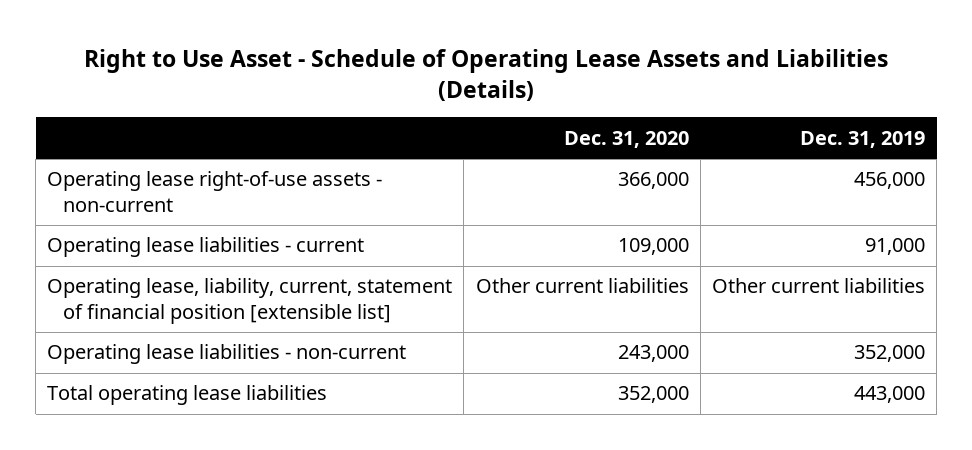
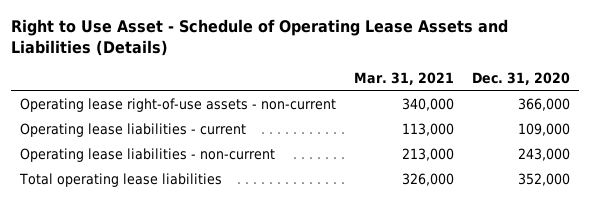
- | Dec. 31, 2020 | Dec. 31, 2019
+ | Mar. 31, 2021 | Dec. 31, 2020
- Operating lease, liability, current, statement of financial position [extensible list] | Other current liabilities | Other current liabilities

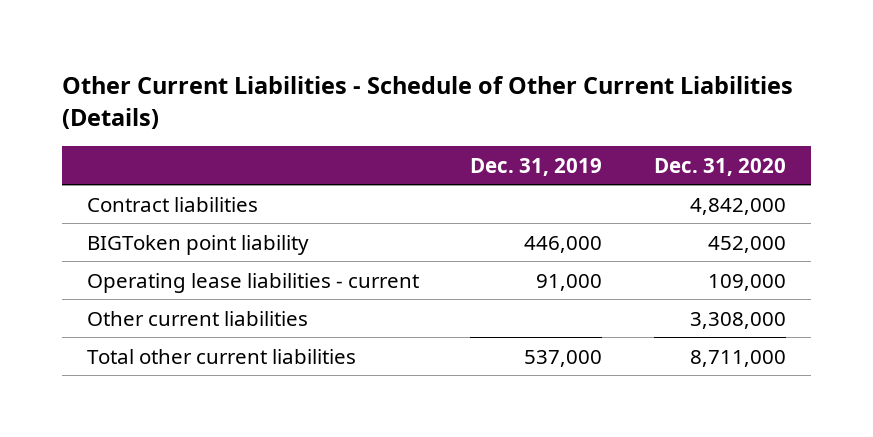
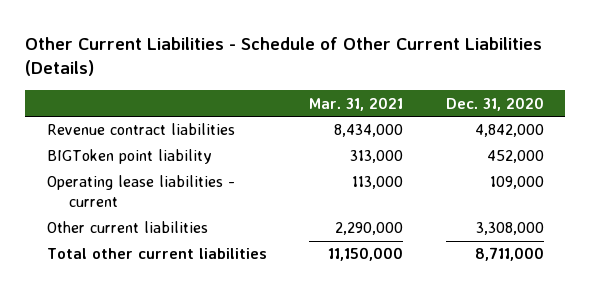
- | Dec. 31, 2019 | Dec. 31, 2020
+ | Mar. 31, 2021 | Dec. 31, 2020
- Contract liabilities | | 4,842,000
+ Revenue contract liabilities | 8,434,000 | 4,842,000

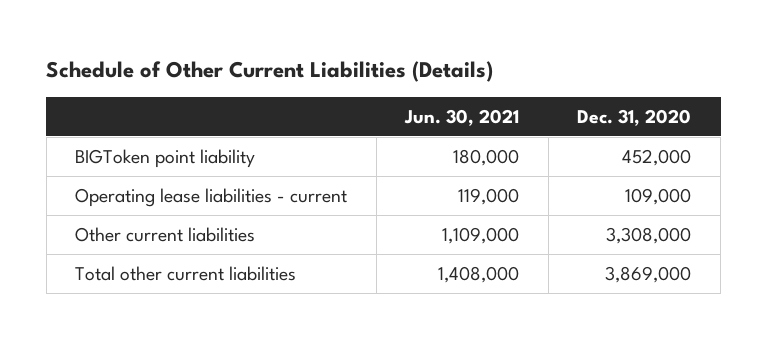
- Other Current Liabilities - Schedule of Other Current Liabilities (Details)
+ Schedule of Other Current Liabilities (Details)
- | Mar. 31, 2021 | Dec. 31, 2020
+ | Jun. 30, 2021 | Dec. 31, 2020
- Revenue contract liabilities | 8,434,000 | 4,842,000
- Total other current liabilities | 11,150,000 | 8,711,000
+ Total other current liabilities | 1,408,000 | 3,869,000

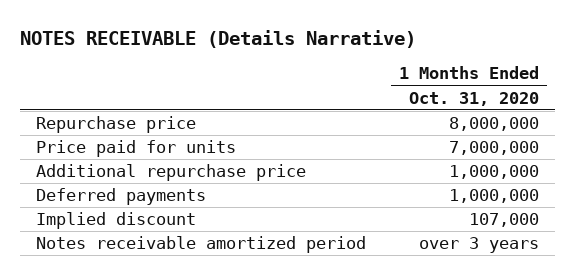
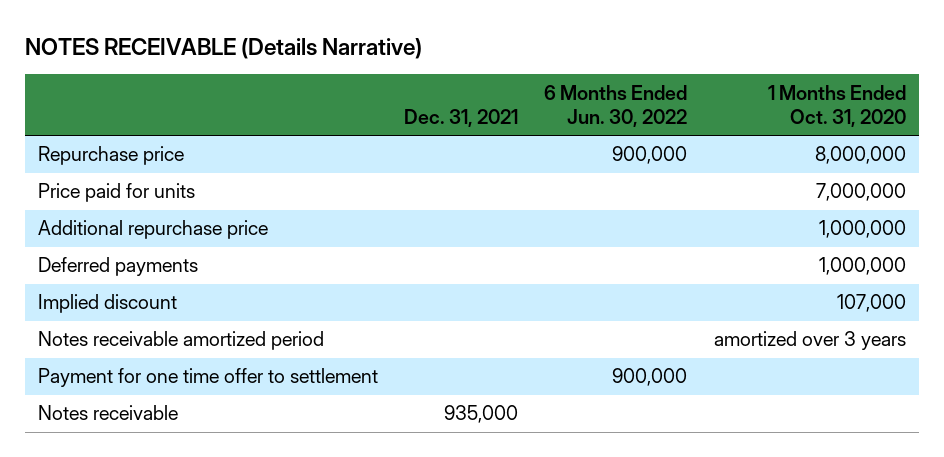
- | 1 Months Ended Oct. 31, 2020
+ | Dec. 31, 2021 | 6 Months Ended Jun. 30, 2022 | 1 Months Ended Oct. 31, 2020
- Notes receivable amortized period | over 3 years
+ Notes receivable amortized period | | | amortized over 3 years
+ Payment for one time offer to settlement | | 900,000 |
+ Notes receivable | 935,000 | |

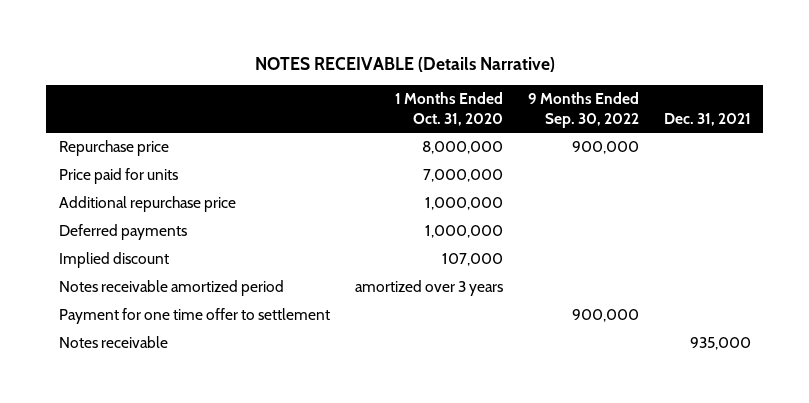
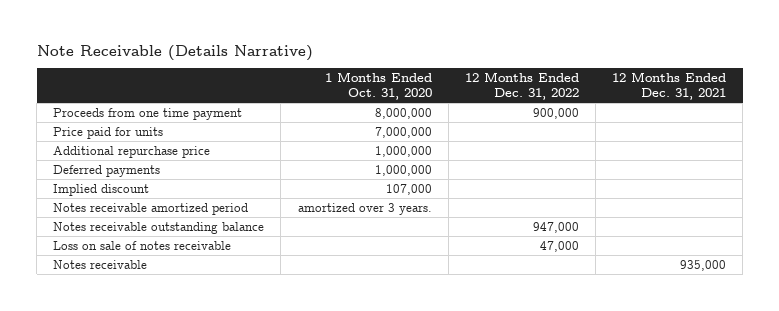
- NOTES RECEIVABLE (Details Narrative)
+ Note Receivable (Details Narrative)
- | 1 Months Ended Oct. 31, 2020 | 9 Months Ended Sep. 30, 2022 | Dec. 31, 2021
+ | 1 Months Ended Oct. 31, 2020 | 12 Months Ended Dec. 31, 2022 | 12 Months Ended Dec. 31, 2021
- Repurchase price | 8,000,000 | 900,000 |
+ Proceeds from one time payment | 8,000,000 | 900,000 |
- Notes receivable amortized period | amortized over 3 years | |
- Payment for one time offer to settlement | | 900,000 |
+ Notes receivable amortized period | amortized over 3 years. | |
+ Notes receivable outstanding balance | | 947,000 |
+ Loss on sale of notes receivable | | 47,000 |

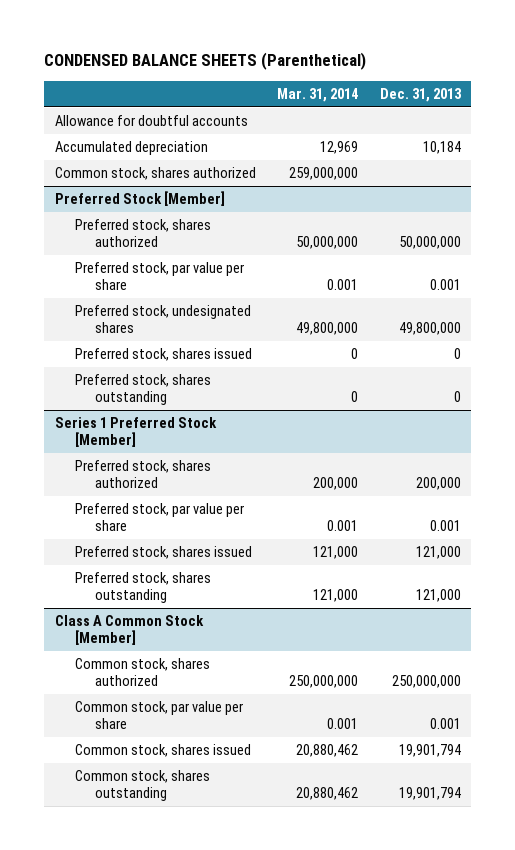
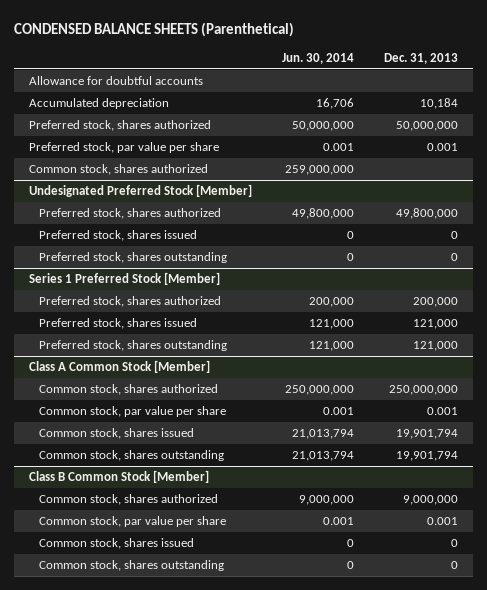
- | Mar. 31, 2014 | Dec. 31, 2013
+ | Jun. 30, 2014 | Dec. 31, 2013
- Preferred Stock [Member]
- Preferred stock, undesignated shares | 49,800,000 | 49,800,000
moved down: Common stock, shares authorized | 259,000,000 |
+ Undesignated Preferred Stock [Member]
+ Preferred stock, shares authorized | 49,800,000 | 49,800,000
@ Series 1 Preferred Stock [Member]
- Preferred stock, par value per share | 0.001 | 0.001
+ Class B Common Stock [Member]
+ Common stock, shares authorized | 9,000,000 | 9,000,000
+ Common stock, par value per share | 0.001 | 0.001
+ Common stock, shares issued | 0 | 0
+ Common stock, shares outstanding | 0 | 0

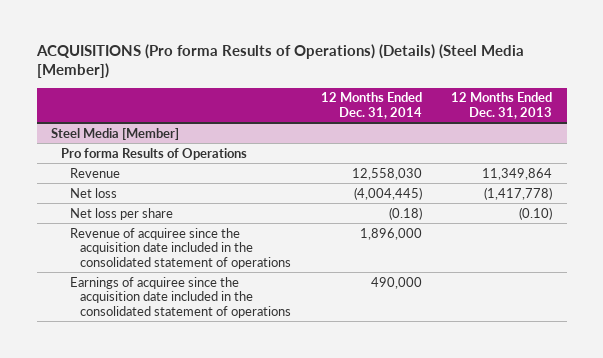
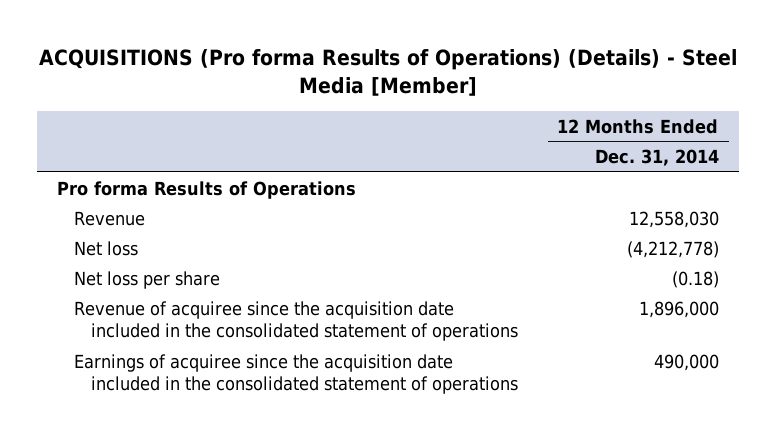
- ACQUISITIONS (Pro forma Results of Operations) (Details) (Steel Media [Member])
+ ACQUISITIONS (Pro forma Results of Operations) (Details) - Steel Media [Member]
- | 12 Months Ended Dec. 31, 2014 | 12 Months Ended Dec. 31, 2013
+ | 12 Months Ended Dec. 31, 2014
- Steel Media [Member]
- Net loss | (4,004,445) | (1,417,778)
+ Net loss | (4,212,778)

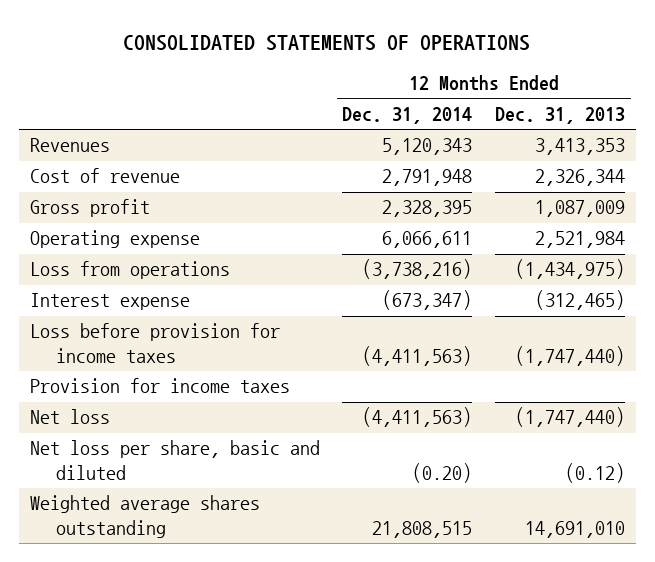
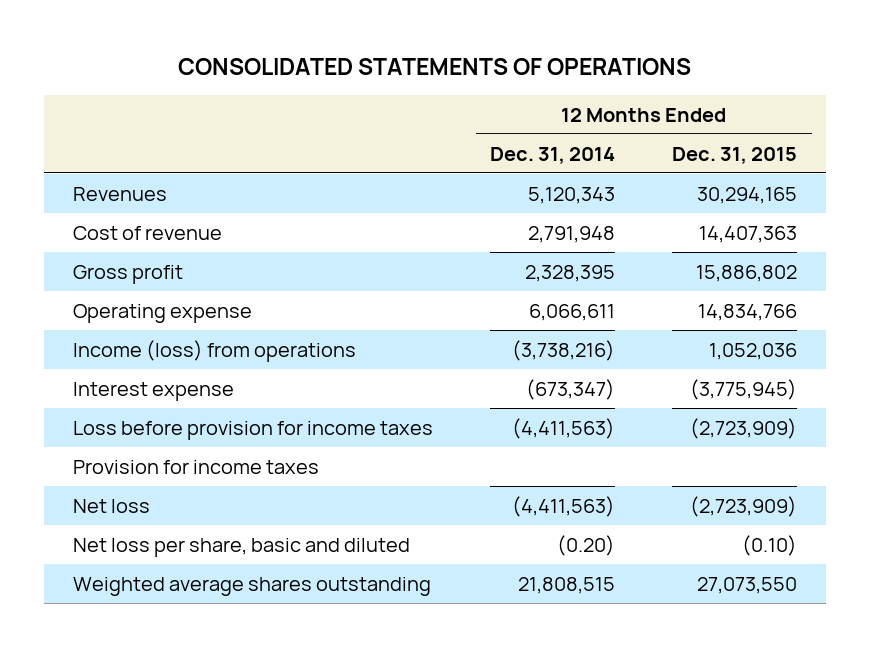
- | 12 Months Ended Dec. 31, 2014 | 12 Months Ended Dec. 31, 2013
+ | 12 Months Ended Dec. 31, 2014 | 12 Months Ended Dec. 31, 2015
- Loss from operations | (3,738,216) | (1,434,975)
+ Income (loss) from operations | (3,738,216) | 1,052,036

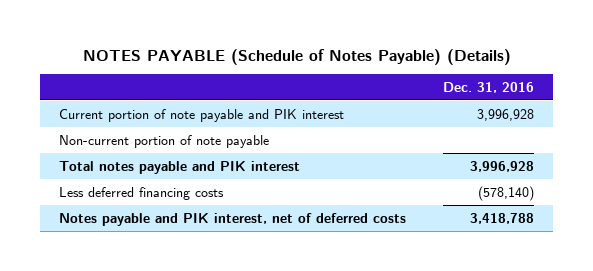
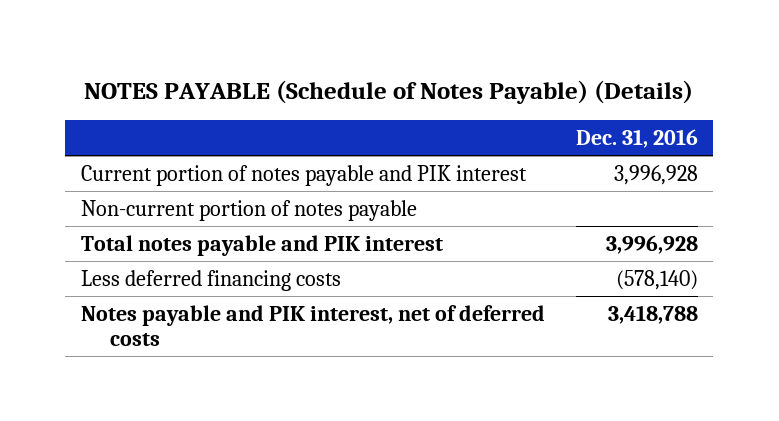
- Current portion of note payable and PIK interest | 3,996,928
- Non-current portion of note payable
+ Current portion of notes payable and PIK interest | 3,996,928
+ Non-current portion of notes payable

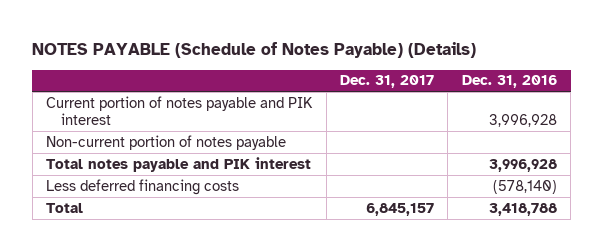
- | Dec. 31, 2016
+ | Dec. 31, 2017 | Dec. 31, 2016
- Notes payable and PIK interest, net of deferred costs | 3,418,788
+ Total | 6,845,157 | 3,418,788

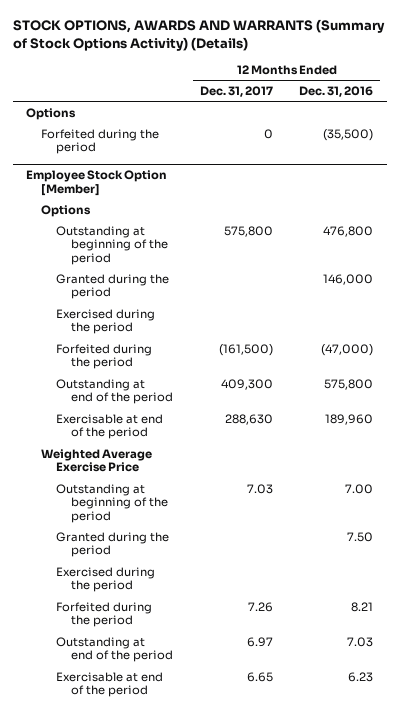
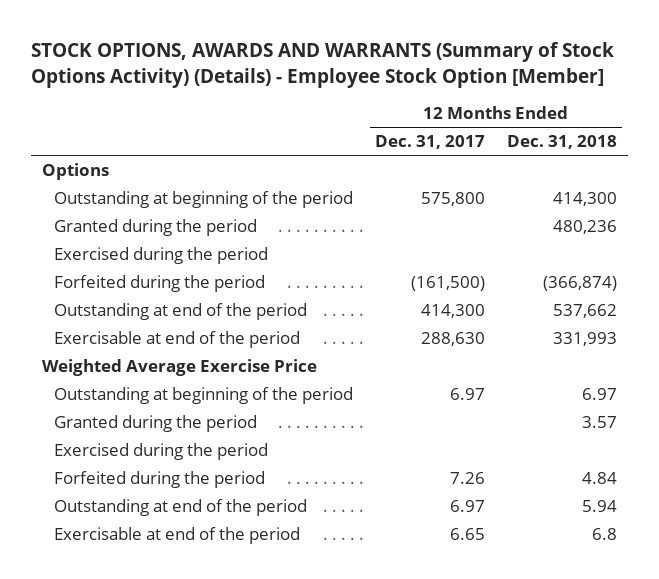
- STOCK OPTIONS, AWARDS AND WARRANTS (Summary of Stock Options Activity) (Details)
+ STOCK OPTIONS, AWARDS AND WARRANTS (Summary of Stock Options Activity) (Details) - Employee Stock Option [Member]
- | 12 Months Ended Dec. 31, 2017 | 12 Months Ended Dec. 31, 2016
+ | 12 Months Ended Dec. 31, 2017 | 12 Months Ended Dec. 31, 2018
- Forfeited during the period | 0 | (35,500)
- Employee Stock Option [Member]
- Options
- Outstanding at end of the period | 409,300 | 575,800
+ Outstanding at end of the period | 414,300 | 537,662
- Outstanding at beginning of the period | 7.03 | 7.00
+ Outstanding at beginning of the period | 6.97 | 6.97

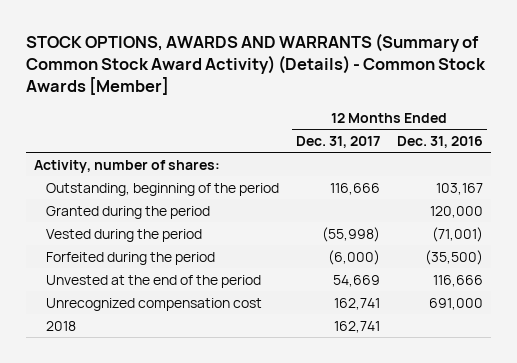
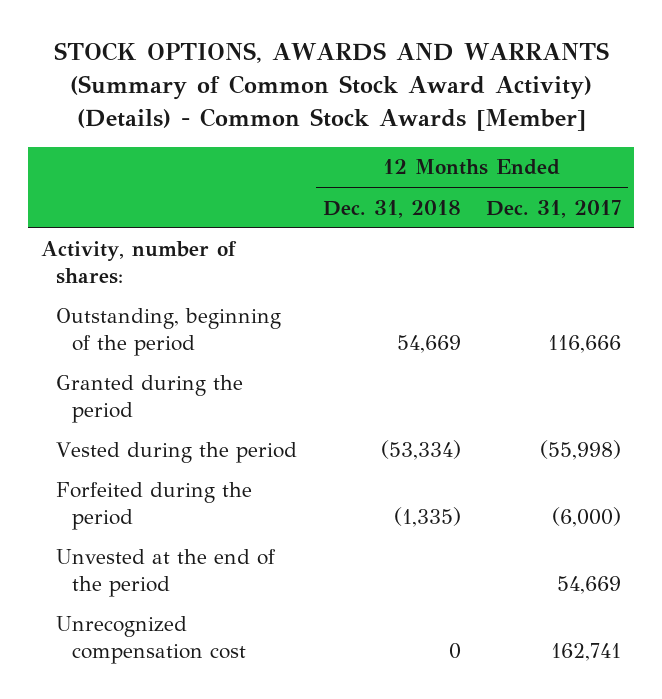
- | 12 Months Ended Dec. 31, 2017 | 12 Months Ended Dec. 31, 2016
+ | 12 Months Ended Dec. 31, 2018 | 12 Months Ended Dec. 31, 2017
- 2018 | 162,741 |

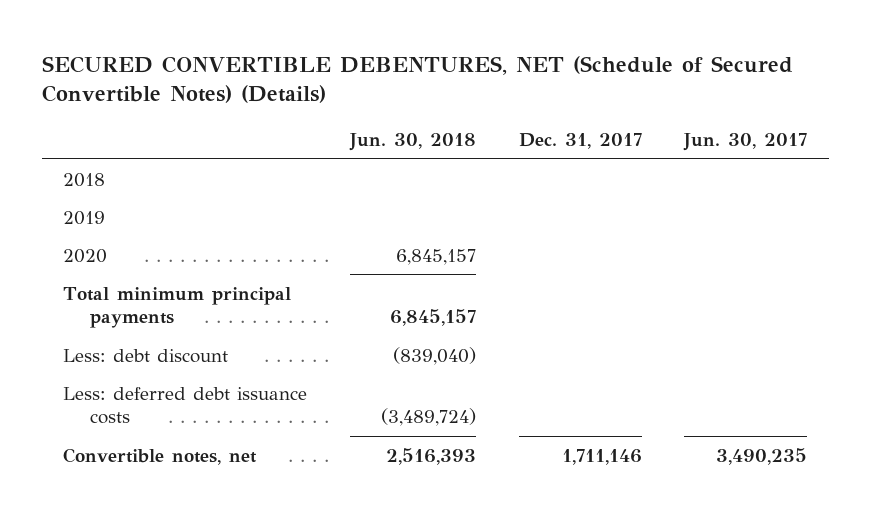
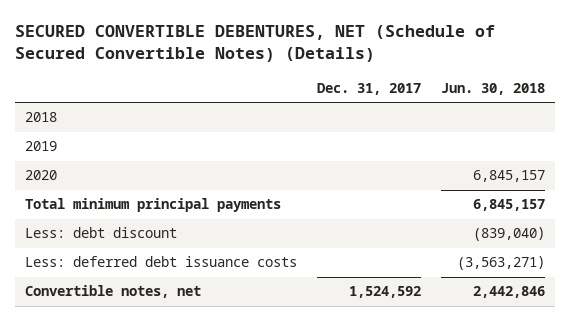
- | Jun. 30, 2018 | Dec. 31, 2017 | Jun. 30, 2017
+ | Dec. 31, 2017 | Jun. 30, 2018
- Less: deferred debt issuance costs | (3,489,724) | |
- Convertible notes, net | 2,516,393 | 1,711,146 | 3,490,235
+ Less: deferred debt issuance costs | | (3,563,271)
+ Convertible notes, net | 1,524,592 | 2,442,846

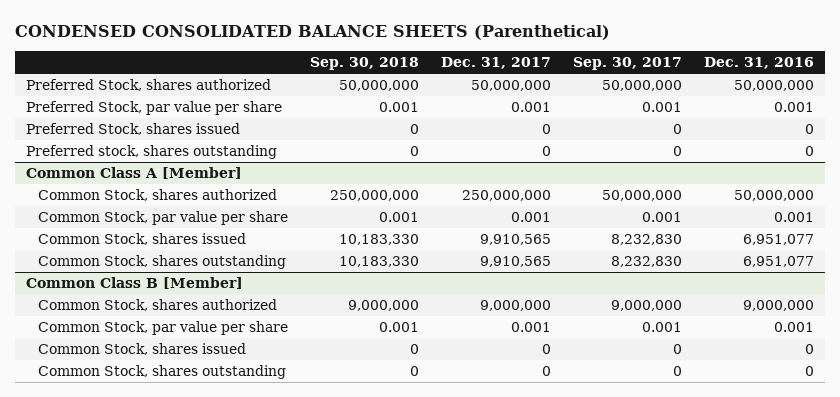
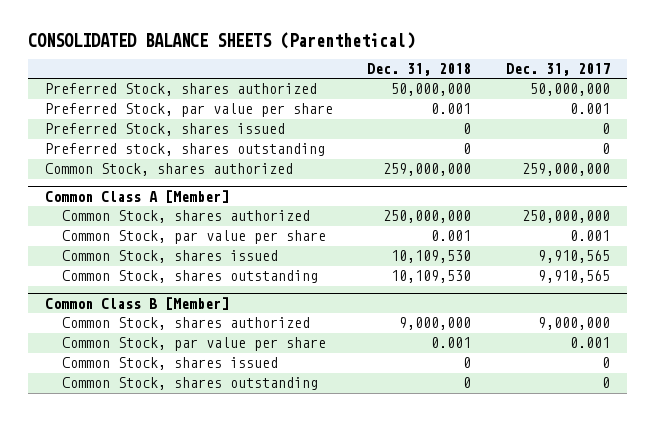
- CONDENSED CONSOLIDATED BALANCE SHEETS (Parenthetical)
+ CONSOLIDATED BALANCE SHEETS (Parenthetical)
- | Sep. 30, 2018 | Dec. 31, 2017 | Sep. 30, 2017 | Dec. 31, 2016
+ | Dec. 31, 2018 | Dec. 31, 2017
+ Common Stock, shares authorized | 259,000,000 | 259,000,000

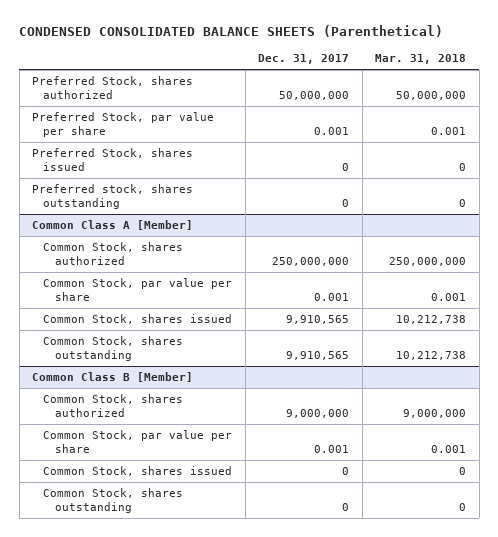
- CONSOLIDATED BALANCE SHEETS (Parenthetical)
+ CONDENSED CONSOLIDATED BALANCE SHEETS (Parenthetical)
- | Dec. 31, 2018 | Dec. 31, 2017
+ | Dec. 31, 2017 | Mar. 31, 2018
- Common Stock, shares authorized | 259,000,000 | 259,000,000

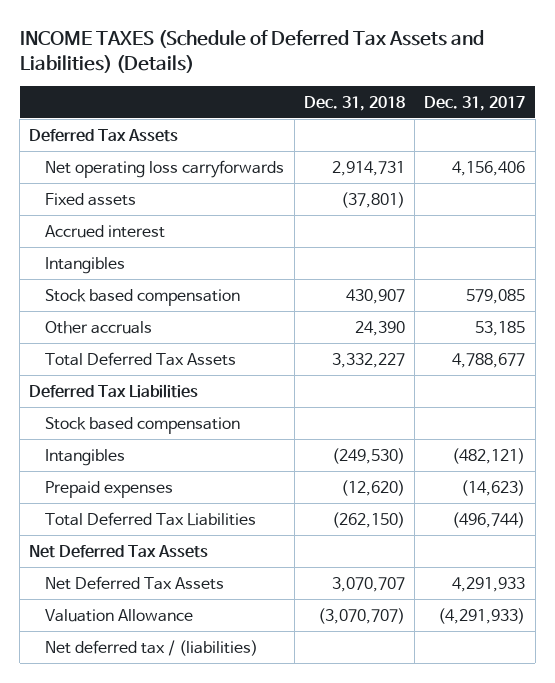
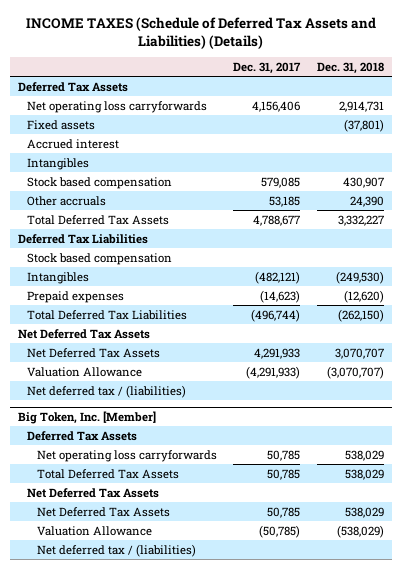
- | Dec. 31, 2018 | Dec. 31, 2017
+ | Dec. 31, 2017 | Dec. 31, 2018
+ Big Token, Inc. [Member]
+ Deferred Tax Assets
+ Net operating loss carryforwards | 50,785 | 538,029
+ Total Deferred Tax Assets | 50,785 | 538,029
+ Net Deferred Tax Assets
+ Net Deferred Tax Assets | 50,785 | 538,029
+ Valuation Allowance | (50,785) | (538,029)
+ Net deferred tax / (liabilities)

